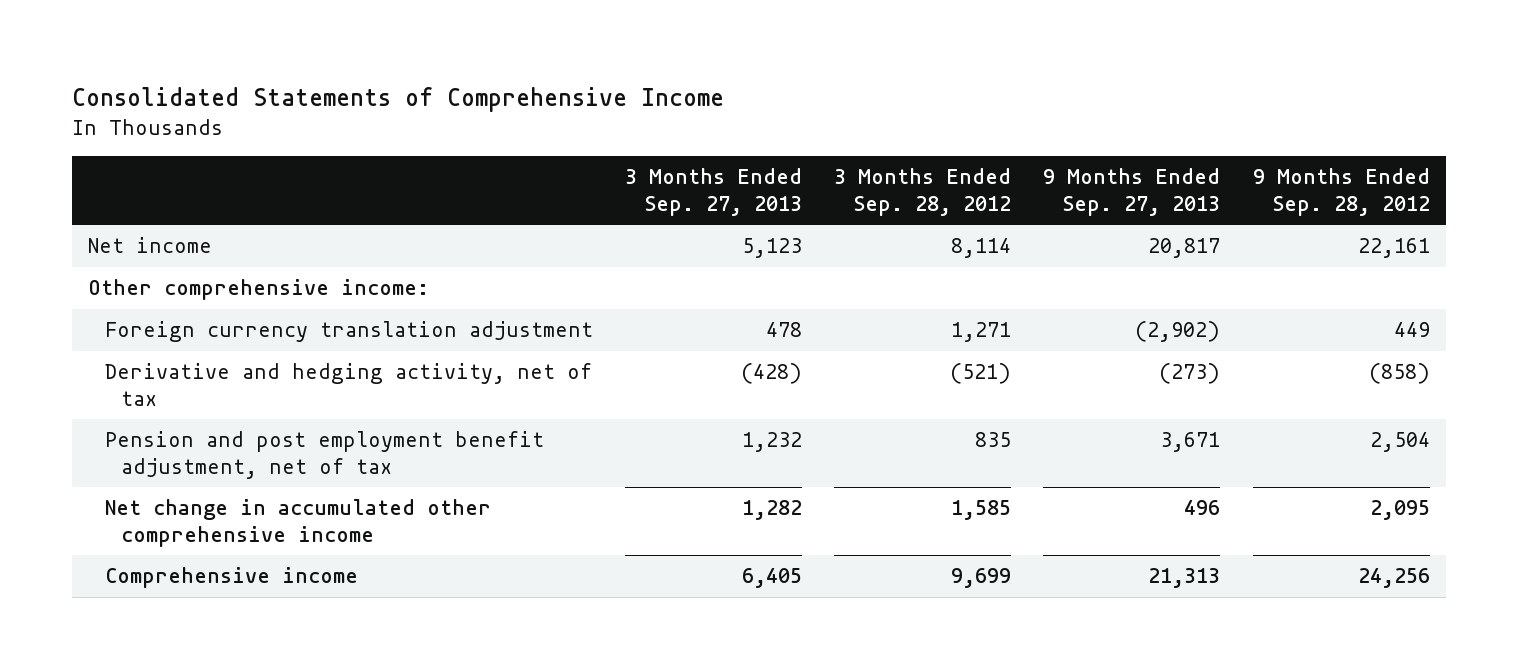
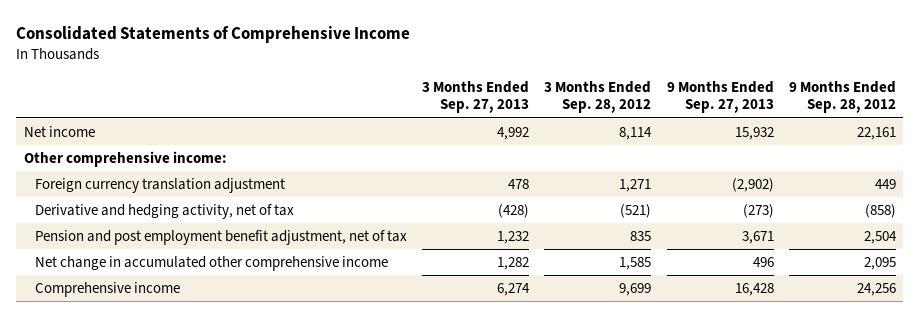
- Net income | 5,123 | 8,114 | 20,817 | 22,161
+ Net income | 4,992 | 8,114 | 15,932 | 22,161
- Comprehensive income | 6,405 | 9,699 | 21,313 | 24,256
+ Comprehensive income | 6,274 | 9,699 | 16,428 | 24,256

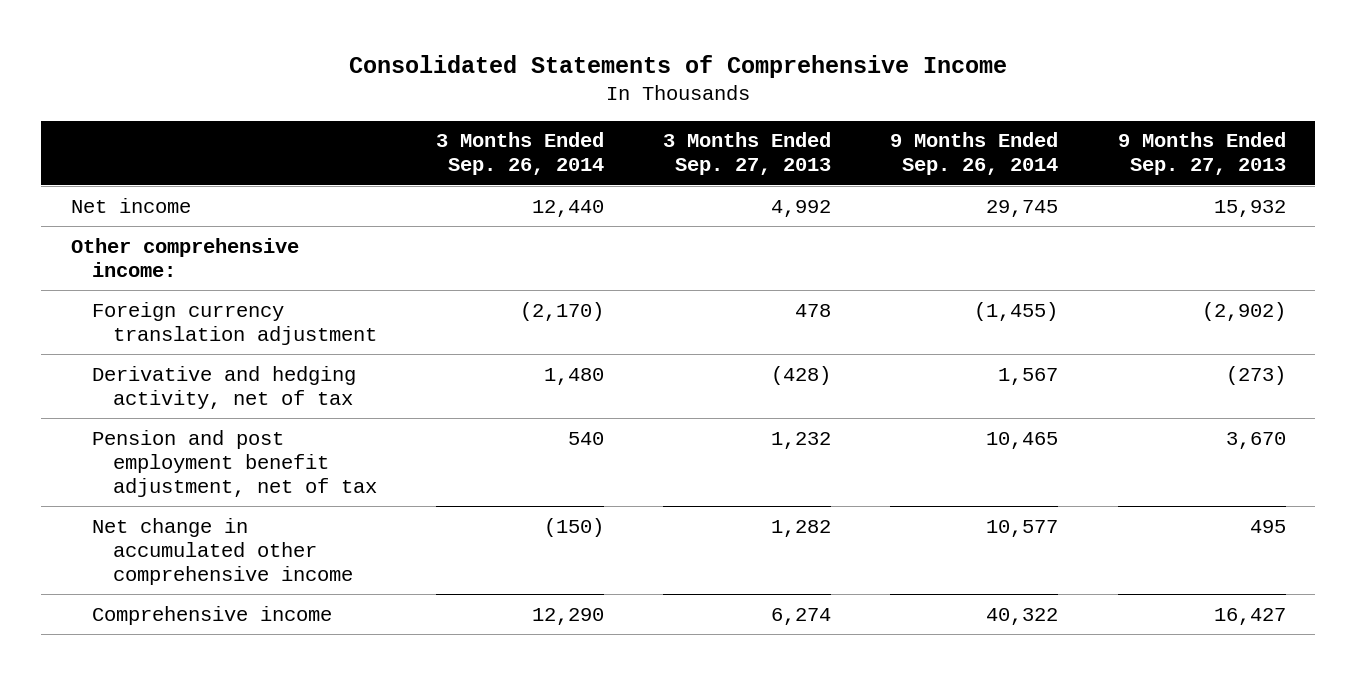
- | 3 Months Ended Sep. 27, 2013 | 3 Months Ended Sep. 28, 2012 | 9 Months Ended Sep. 27, 2013 | 9 Months Ended Sep. 28, 2012
+ | 3 Months Ended Sep. 26, 2014 | 3 Months Ended Sep. 27, 2013 | 9 Months Ended Sep. 26, 2014 | 9 Months Ended Sep. 27, 2013
- Pension and post employment benefit adjustment, net of tax | 1,232 | 835 | 3,671 | 2,504
- Net change in accumulated other comprehensive income | 1,282 | 1,585 | 496 | 2,095
- Comprehensive income | 6,274 | 9,699 | 16,428 | 24,256
+ Pension and post employment benefit adjustment, net of tax | 540 | 1,232 | 10,465 | 3,670
+ Net change in accumulated other comprehensive income | (150) | 1,282 | 10,577 | 495
+ Comprehensive income | 12,290 | 6,274 | 40,322 | 16,427

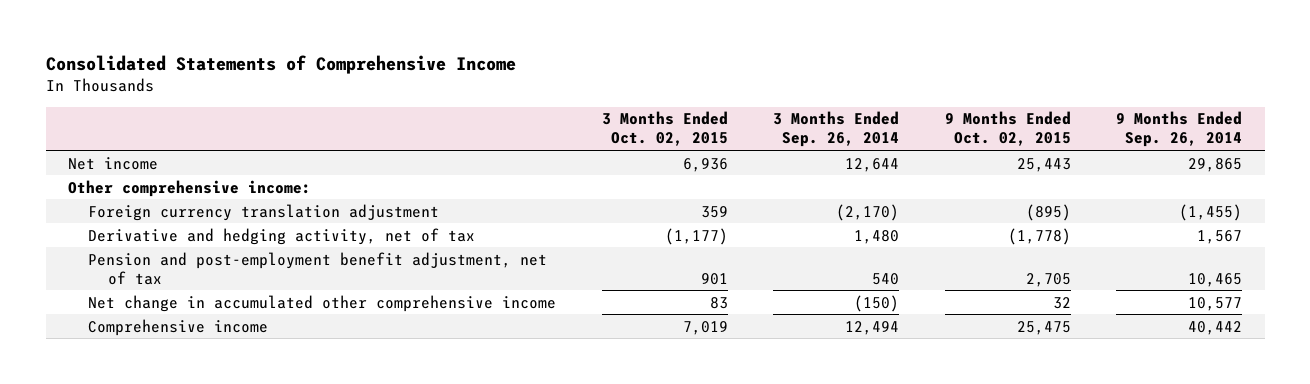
- | 3 Months Ended Sep. 26, 2014 | 3 Months Ended Sep. 27, 2013 | 9 Months Ended Sep. 26, 2014 | 9 Months Ended Sep. 27, 2013
+ | 3 Months Ended Oct. 02, 2015 | 3 Months Ended Sep. 26, 2014 | 9 Months Ended Oct. 02, 2015 | 9 Months Ended Sep. 26, 2014
- Net income | 12,440 | 4,992 | 29,745 | 15,932
+ Net income | 6,936 | 12,644 | 25,443 | 29,865
- Pension and post employment benefit adjustment, net of tax | 540 | 1,232 | 10,465 | 3,670
+ Pension and post-employment benefit adjustment, net of tax | 901 | 540 | 2,705 | 10,465
- Comprehensive income | 12,290 | 6,274 | 40,322 | 16,427
+ Comprehensive income | 7,019 | 12,494 | 25,475 | 40,442

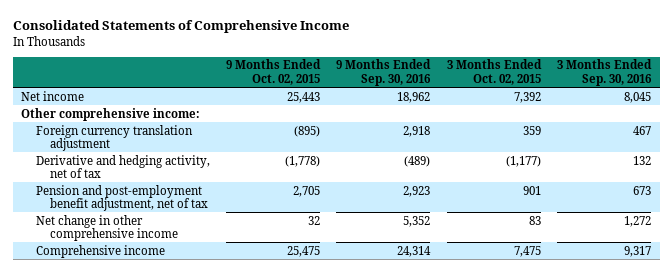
- | 3 Months Ended Oct. 02, 2015 | 3 Months Ended Sep. 26, 2014 | 9 Months Ended Oct. 02, 2015 | 9 Months Ended Sep. 26, 2014
+ | 9 Months Ended Oct. 02, 2015 | 9 Months Ended Sep. 30, 2016 | 3 Months Ended Oct. 02, 2015 | 3 Months Ended Sep. 30, 2016
- Net income | 6,936 | 12,644 | 25,443 | 29,865
+ Net income | 25,443 | 18,962 | 7,392 | 8,045
- Net change in accumulated other comprehensive income | 83 | (150) | 32 | 10,577
- Comprehensive income | 7,019 | 12,494 | 25,475 | 40,442
+ Net change in other comprehensive income | 32 | 5,352 | 83 | 1,272
+ Comprehensive income | 25,475 | 24,314 | 7,475 | 9,317

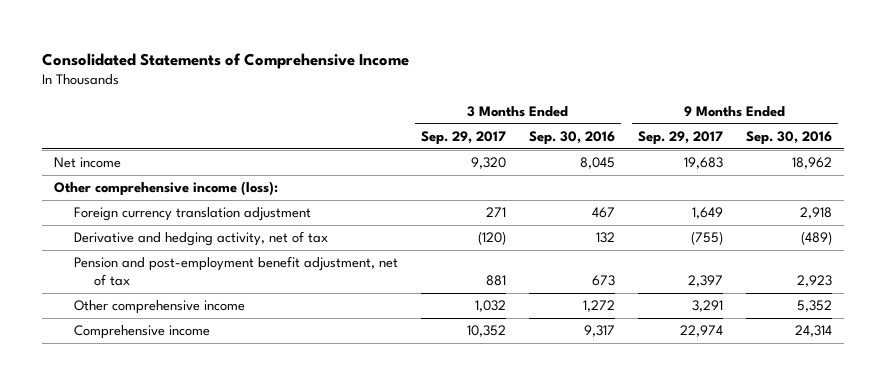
- | 9 Months Ended Oct. 02, 2015 | 9 Months Ended Sep. 30, 2016 | 3 Months Ended Oct. 02, 2015 | 3 Months Ended Sep. 30, 2016
+ | 3 Months Ended Sep. 29, 2017 | 3 Months Ended Sep. 30, 2016 | 9 Months Ended Sep. 29, 2017 | 9 Months Ended Sep. 30, 2016
- Other comprehensive income:
+ Other comprehensive income (loss):
- Net change in other comprehensive income | 32 | 5,352 | 83 | 1,272
+ Other comprehensive income | 1,032 | 1,272 | 3,291 | 5,352

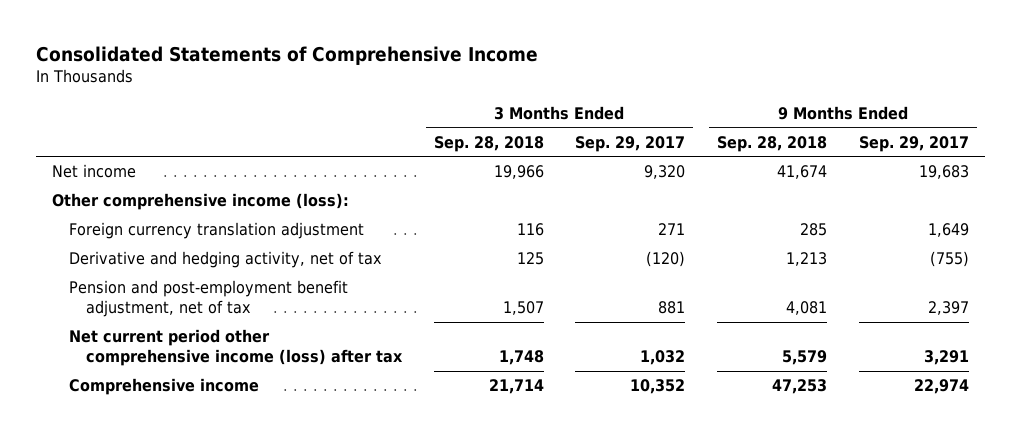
- | 3 Months Ended Sep. 29, 2017 | 3 Months Ended Sep. 30, 2016 | 9 Months Ended Sep. 29, 2017 | 9 Months Ended Sep. 30, 2016
+ | 3 Months Ended Sep. 28, 2018 | 3 Months Ended Sep. 29, 2017 | 9 Months Ended Sep. 28, 2018 | 9 Months Ended Sep. 29, 2017
- Other comprehensive income | 1,032 | 1,272 | 3,291 | 5,352
+ Net current period other comprehensive income (loss) after tax | 1,748 | 1,032 | 5,579 | 3,291

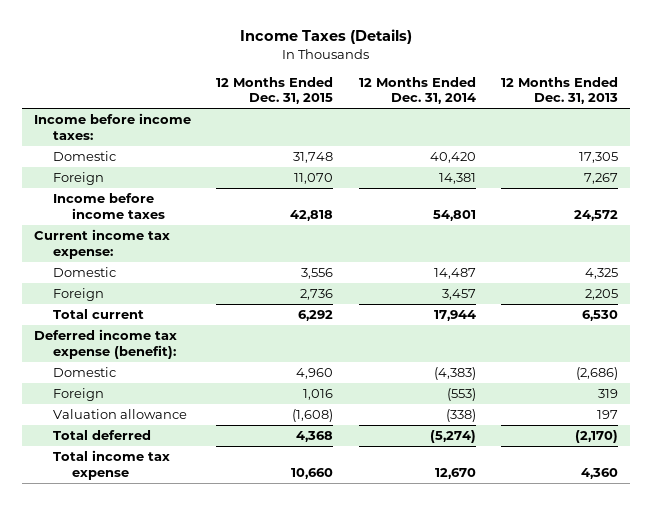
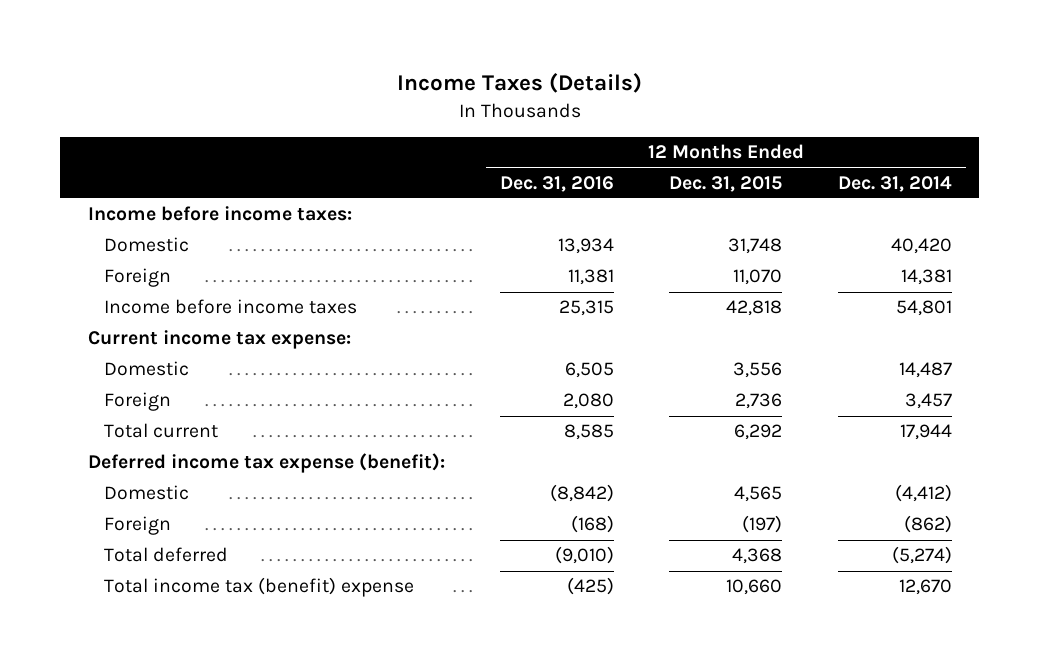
- | 12 Months Ended Dec. 31, 2015 | 12 Months Ended Dec. 31, 2014 | 12 Months Ended Dec. 31, 2013
+ | 12 Months Ended Dec. 31, 2016 | 12 Months Ended Dec. 31, 2015 | 12 Months Ended Dec. 31, 2014
- Domestic | 4,960 | (4,383) | (2,686)
- Foreign | 1,016 | (553) | 319
- Valuation allowance | (1,608) | (338) | 197
+ Domestic | (8,842) | 4,565 | (4,412)
+ Foreign | (168) | (197) | (862)
- Total income tax expense | 10,660 | 12,670 | 4,360
+ Total income tax (benefit) expense | (425) | 10,660 | 12,670

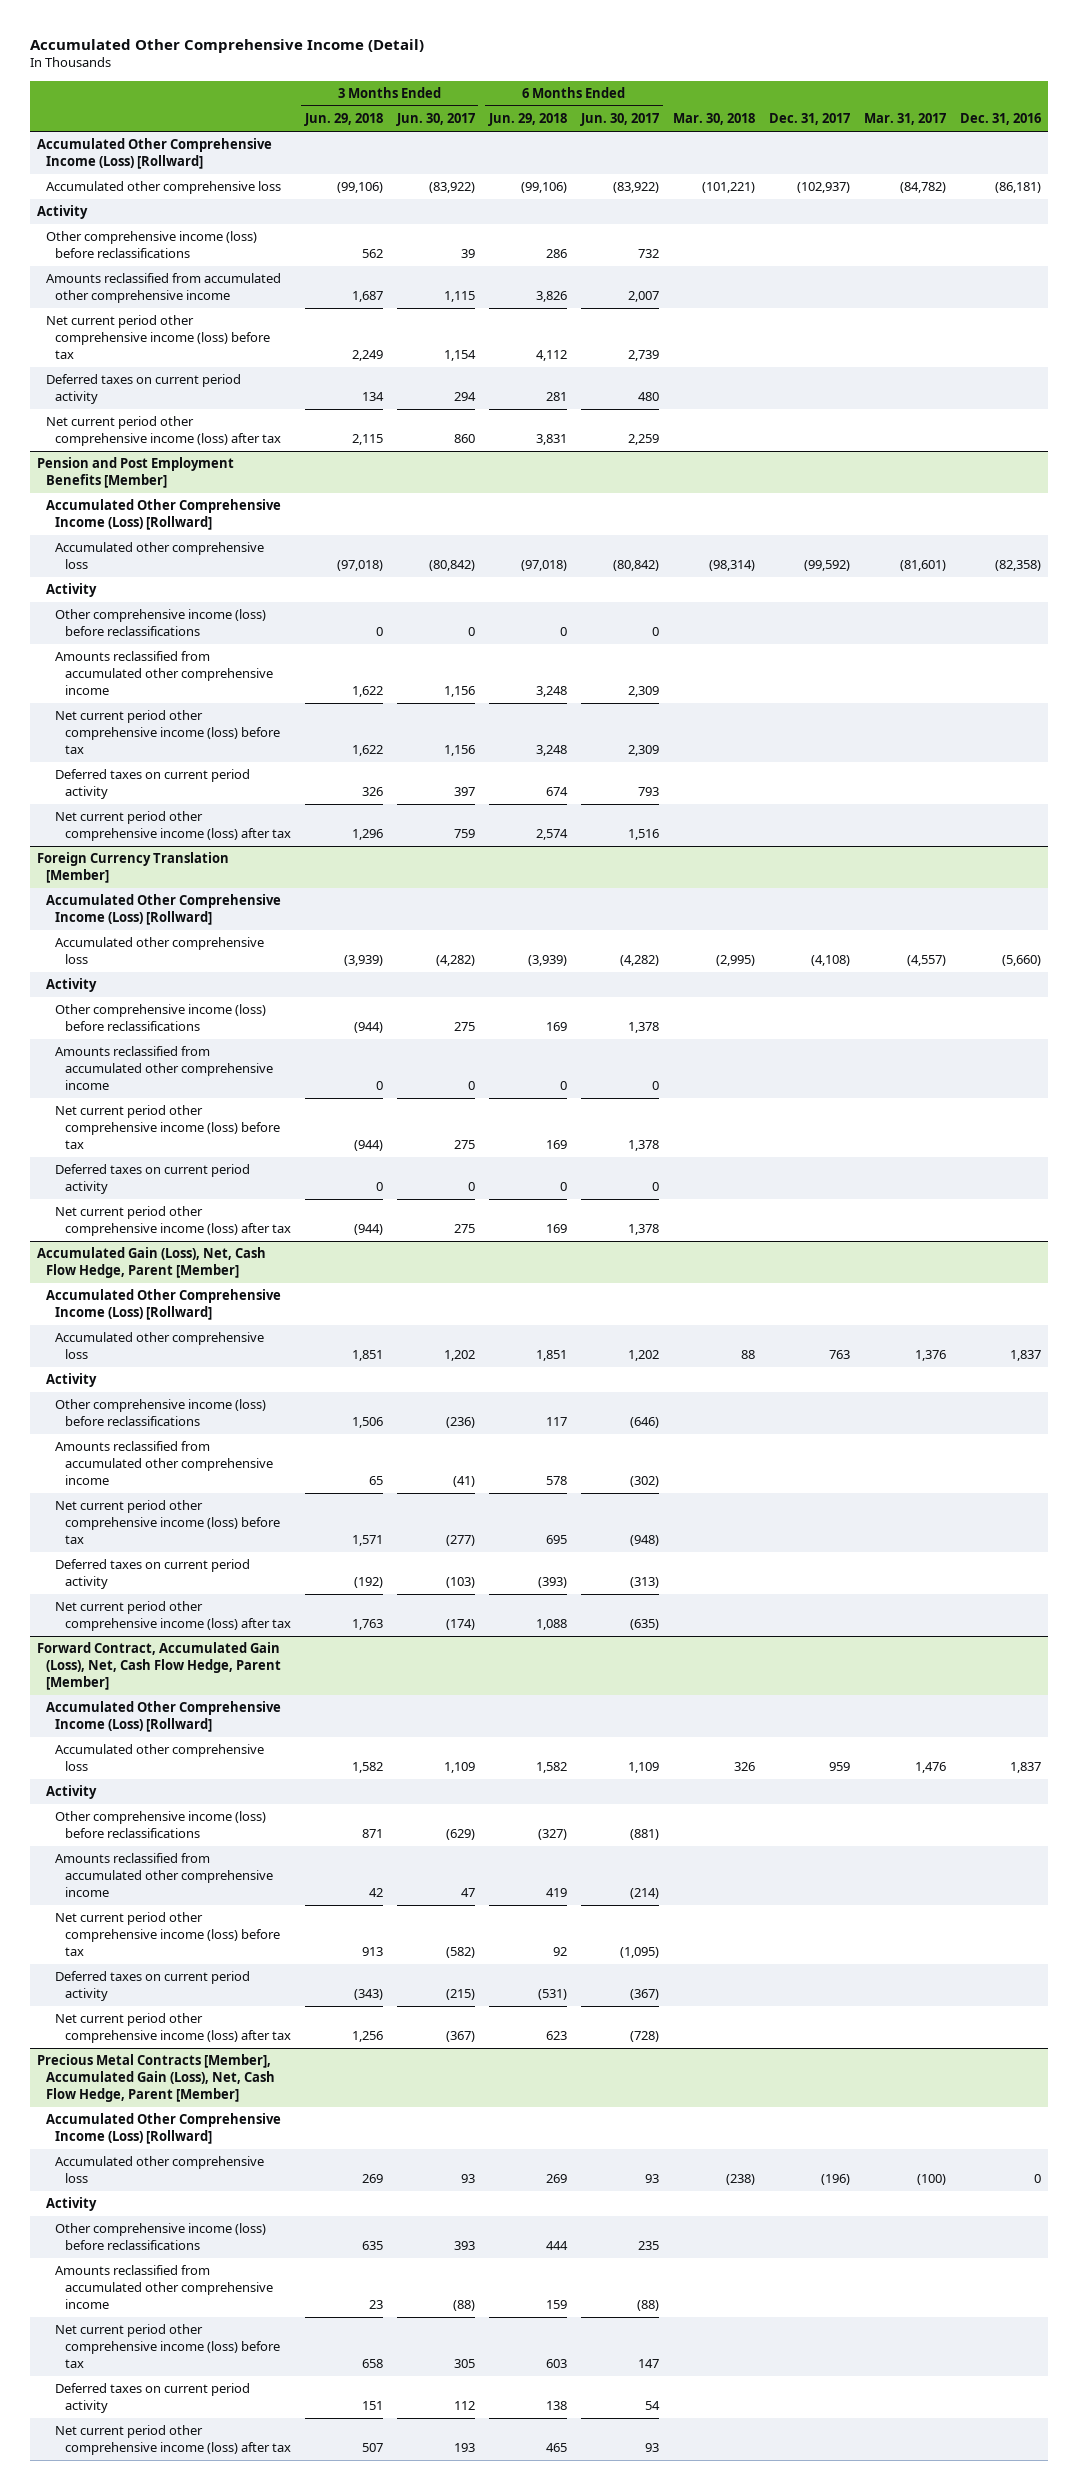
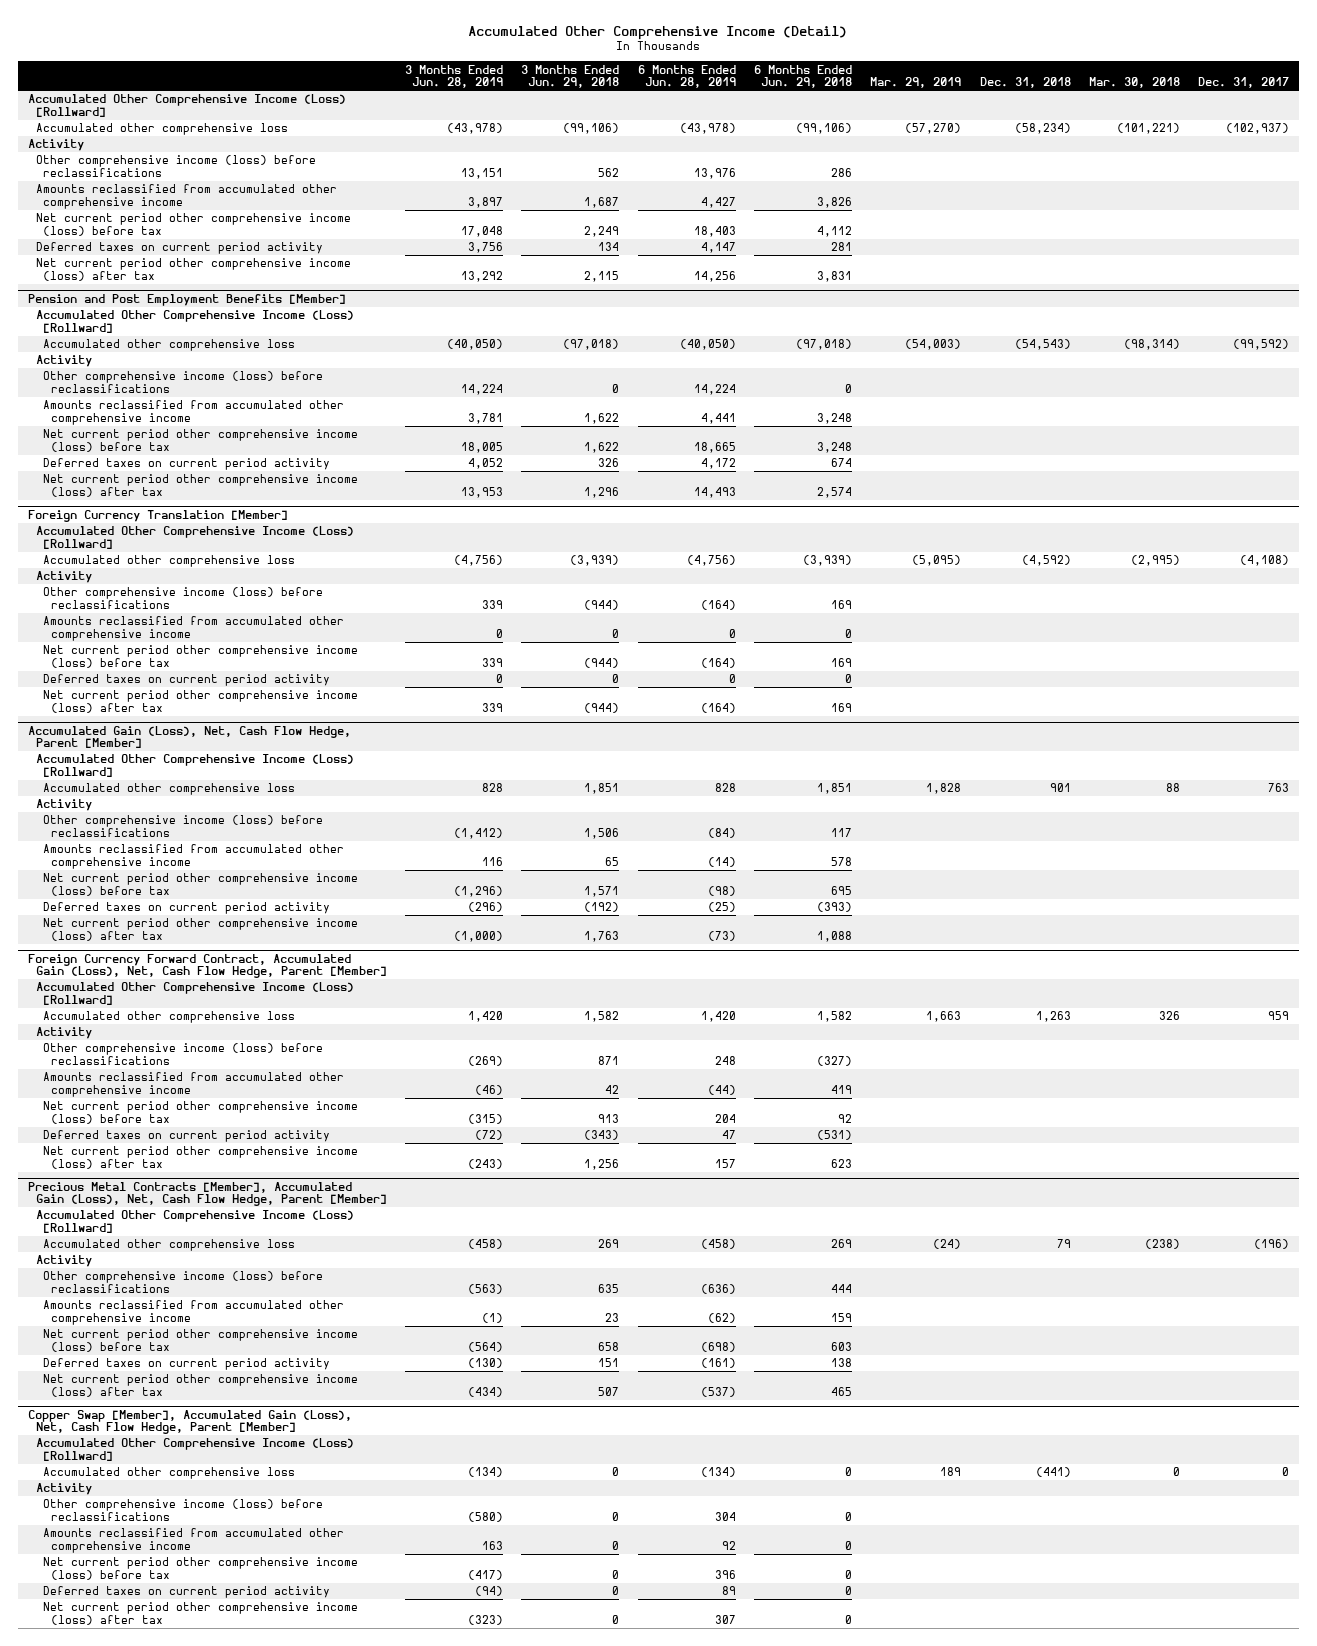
- | 3 Months Ended Jun. 29, 2018 | 3 Months Ended Jun. 30, 2017 | 6 Months Ended Jun. 29, 2018 | 6 Months Ended Jun. 30, 2017 | Mar. 30, 2018 | Dec. 31, 2017 | Mar. 31, 2017 | Dec. 31, 2016
+ | 3 Months Ended Jun. 28, 2019 | 3 Months Ended Jun. 29, 2018 | 6 Months Ended Jun. 28, 2019 | 6 Months Ended Jun. 29, 2018 | Mar. 29, 2019 | Dec. 31, 2018 | Mar. 30, 2018 | Dec. 31, 2017
- Forward Contract, Accumulated Gain (Loss), Net, Cash Flow Hedge, Parent [Member]
+ Foreign Currency Forward Contract, Accumulated Gain (Loss), Net, Cash Flow Hedge, Parent [Member]
+ Copper Swap [Member], Accumulated Gain (Loss), Net, Cash Flow Hedge, Parent [Member]
+ Accumulated Other Comprehensive Income (Loss) [Rollward]
+ Accumulated other comprehensive loss | (134) | 0 | (134) | 0 | 189 | (441) | 0 | 0
+ Activity
+ Other comprehensive income (loss) before reclassifications | (580) | 0 | 304 | 0 | | | |
+ Amounts reclassified from accumulated other comprehensive income | 163 | 0 | 92 | 0 | | | |
+ Net current period other comprehensive income (loss) before tax | (417) | 0 | 396 | 0 | | | |
+ Deferred taxes on current period activity | (94) | 0 | 89 | 0 | | | |
+ Net current period other comprehensive income (loss) after tax | (323) | 0 | 307 | 0 | | | |

